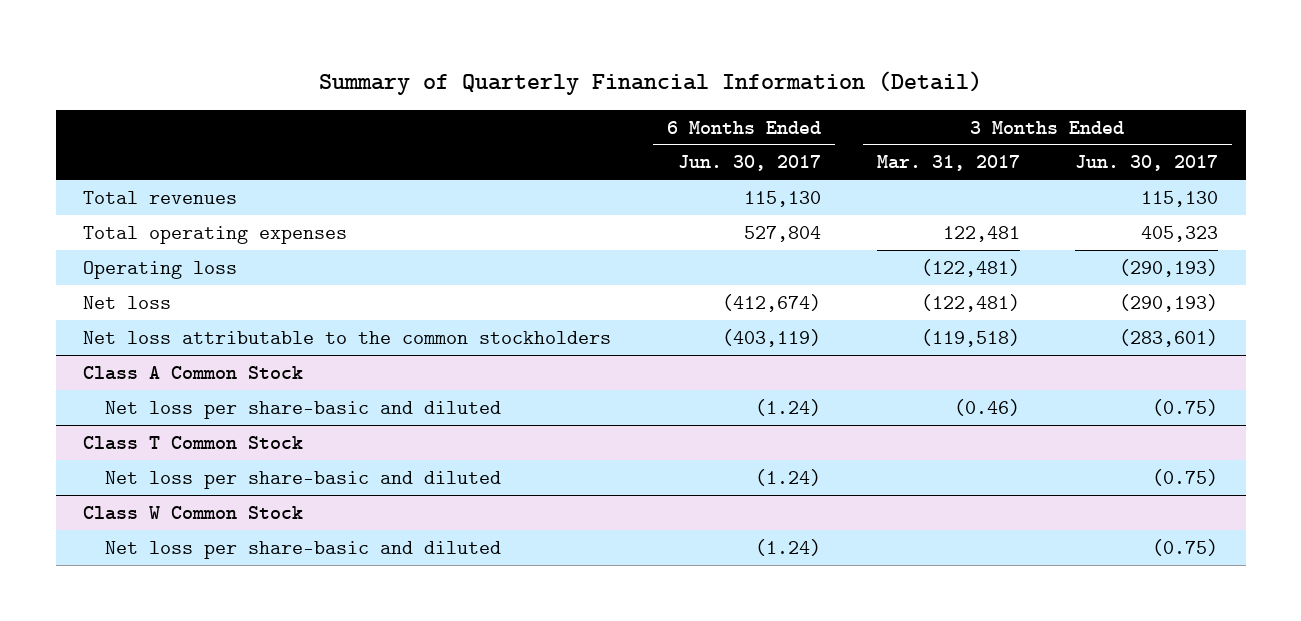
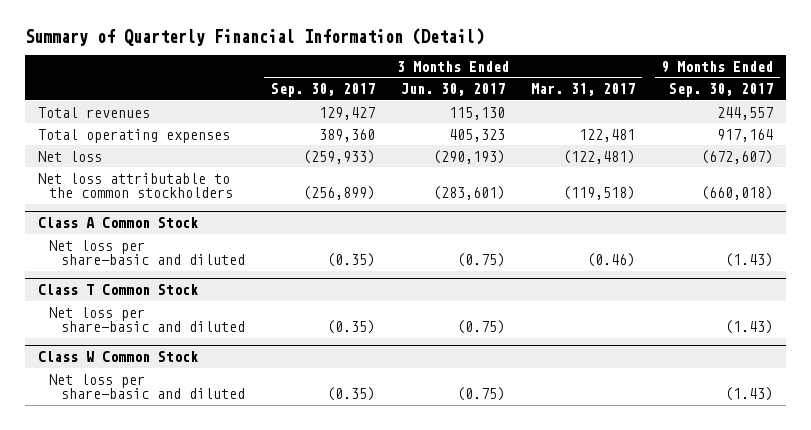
- | 6 Months Ended Jun. 30, 2017 | 3 Months Ended Mar. 31, 2017 | 3 Months Ended Jun. 30, 2017
+ | 3 Months Ended Sep. 30, 2017 | 3 Months Ended Jun. 30, 2017 | 3 Months Ended Mar. 31, 2017 | 9 Months Ended Sep. 30, 2017
- Operating loss | | (122,481) | (290,193)

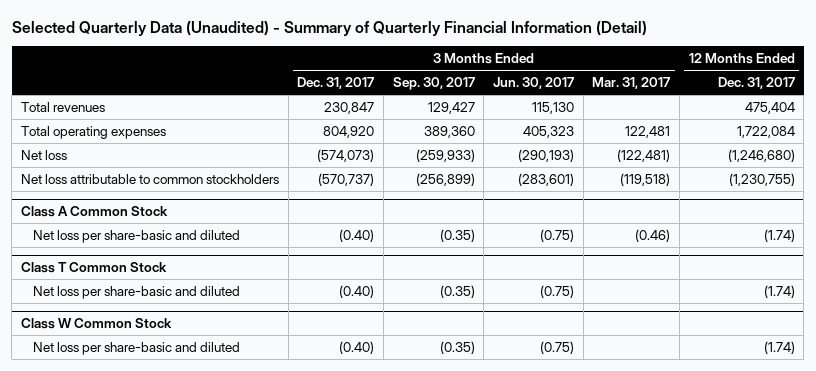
- Summary of Quarterly Financial Information (Detail)
+ Selected Quarterly Data (Unaudited) - Summary of Quarterly Financial Information (Detail)
- | 3 Months Ended Sep. 30, 2017 | 3 Months Ended Jun. 30, 2017 | 3 Months Ended Mar. 31, 2017 | 9 Months Ended Sep. 30, 2017
+ | 3 Months Ended Dec. 31, 2017 | 3 Months Ended Sep. 30, 2017 | 3 Months Ended Jun. 30, 2017 | 3 Months Ended Mar. 31, 2017 | 12 Months Ended Dec. 31, 2017
- Net loss attributable to the common stockholders | (256,899) | (283,601) | (119,518) | (660,018)
+ Net loss attributable to common stockholders | (570,737) | (256,899) | (283,601) | (119,518) | (1,230,755)

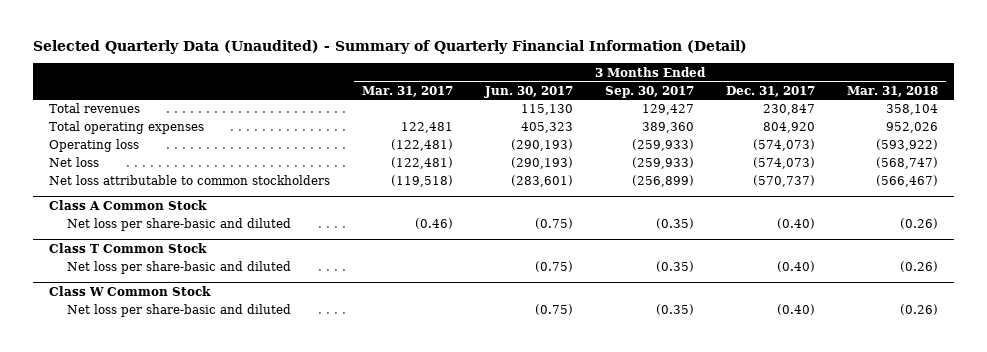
- | 3 Months Ended Dec. 31, 2017 | 3 Months Ended Sep. 30, 2017 | 3 Months Ended Jun. 30, 2017 | 3 Months Ended Mar. 31, 2017 | 12 Months Ended Dec. 31, 2017
+ | 3 Months Ended Mar. 31, 2017 | 3 Months Ended Jun. 30, 2017 | 3 Months Ended Sep. 30, 2017 | 3 Months Ended Dec. 31, 2017 | 3 Months Ended Mar. 31, 2018
+ Operating loss | (122,481) | (290,193) | (259,933) | (574,073) | (593,922)

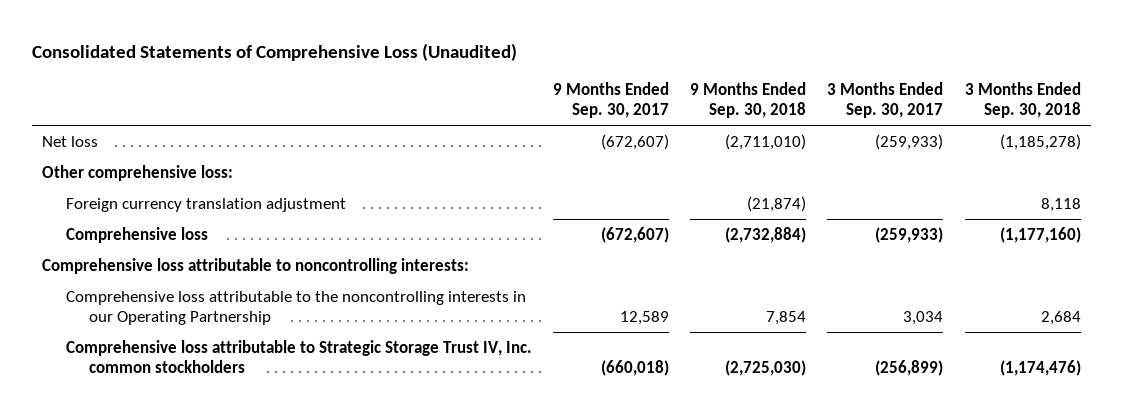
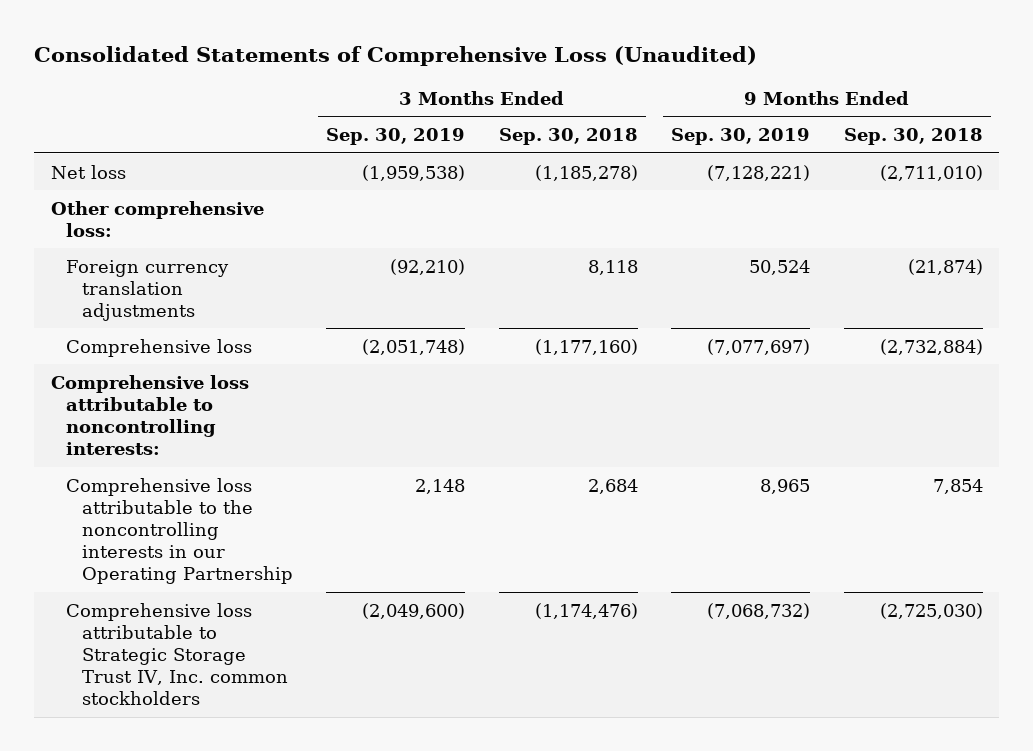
- | 9 Months Ended Sep. 30, 2017 | 9 Months Ended Sep. 30, 2018 | 3 Months Ended Sep. 30, 2017 | 3 Months Ended Sep. 30, 2018
+ | 3 Months Ended Sep. 30, 2019 | 3 Months Ended Sep. 30, 2018 | 9 Months Ended Sep. 30, 2019 | 9 Months Ended Sep. 30, 2018
- Foreign currency translation adjustment | | (21,874) | | 8,118
+ Foreign currency translation adjustments | (92,210) | 8,118 | 50,524 | (21,874)

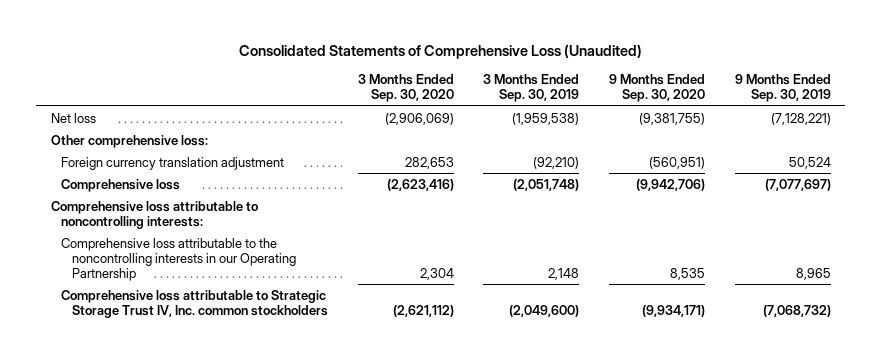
- | 3 Months Ended Sep. 30, 2019 | 3 Months Ended Sep. 30, 2018 | 9 Months Ended Sep. 30, 2019 | 9 Months Ended Sep. 30, 2018
+ | 3 Months Ended Sep. 30, 2020 | 3 Months Ended Sep. 30, 2019 | 9 Months Ended Sep. 30, 2020 | 9 Months Ended Sep. 30, 2019
- Foreign currency translation adjustments | (92,210) | 8,118 | 50,524 | (21,874)
+ Foreign currency translation adjustment | 282,653 | (92,210) | (560,951) | 50,524

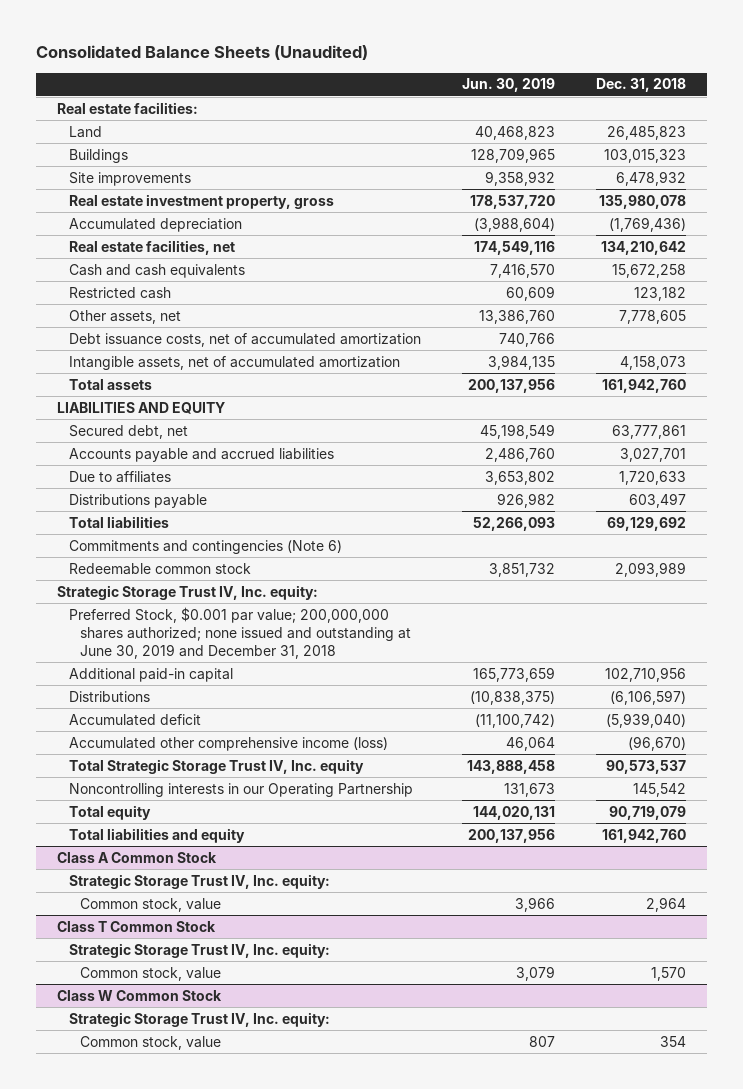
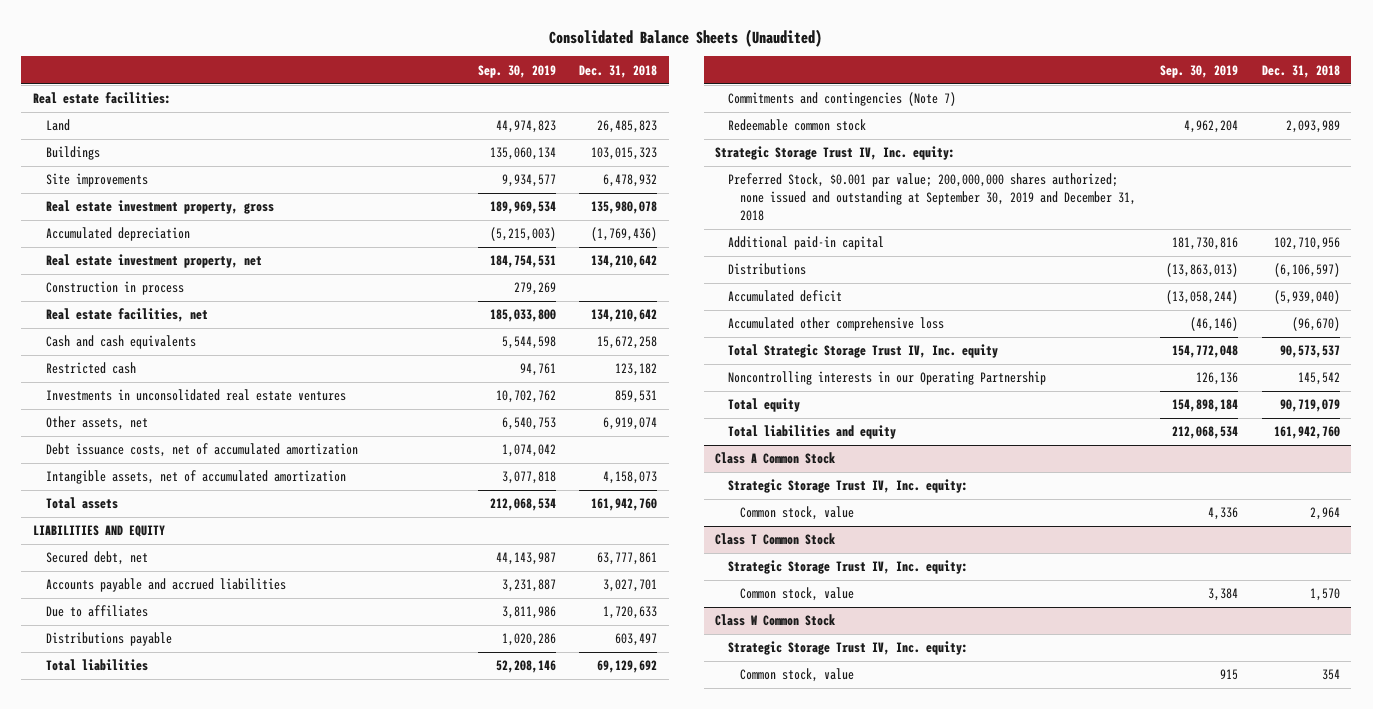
- | Jun. 30, 2019 | Dec. 31, 2018
+ | Sep. 30, 2019 | Dec. 31, 2018
+ Real estate investment property, net | 184,754,531 | 134,210,642
+ Construction in process | 279,269 |
- Other assets, net | 13,386,760 | 7,778,605
+ Investments in unconsolidated real estate ventures | 10,702,762 | 859,531
+ Other assets, net | 6,540,753 | 6,919,074
- Commitments and contingencies (Note 6)
+ Commitments and contingencies (Note 7)
- Preferred Stock, $0.001 par value; 200,000,000 shares authorized; none issued and outstanding at June 30, 2019 and December 31, 2018
+ Preferred Stock, $0.001 par value; 200,000,000 shares authorized; none issued and outstanding at September 30, 2019 and December 31, 2018
- Accumulated other comprehensive income (loss) | 46,064 | (96,670)
+ Accumulated other comprehensive loss | (46,146) | (96,670)

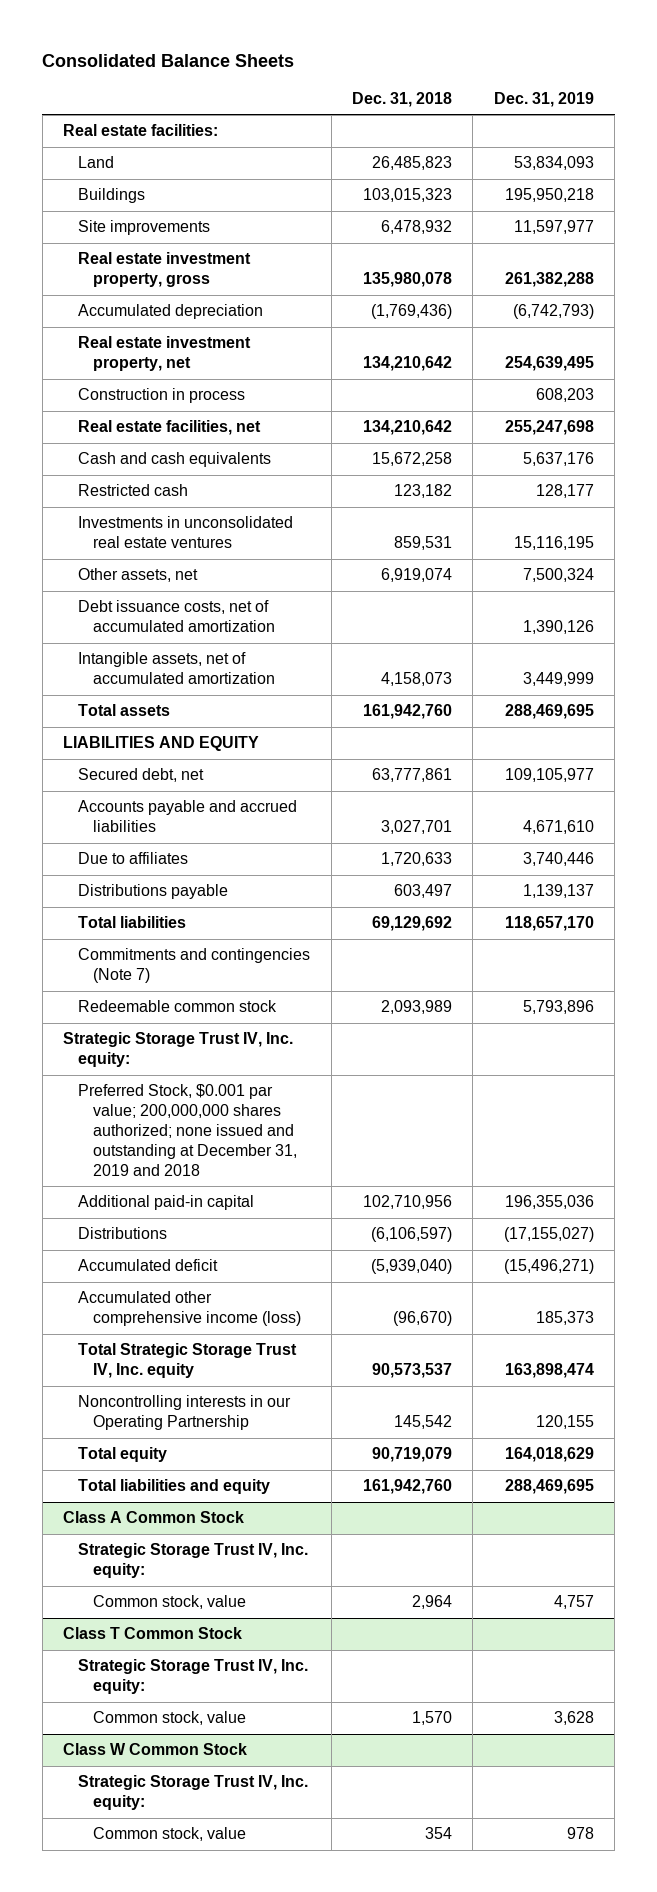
- Consolidated Balance Sheets (Unaudited)
+ Consolidated Balance Sheets
- | Sep. 30, 2019 | Dec. 31, 2018
+ | Dec. 31, 2018 | Dec. 31, 2019
- Preferred Stock, $0.001 par value; 200,000,000 shares authorized; none issued and outstanding at September 30, 2019 and December 31, 2018
+ Preferred Stock, $0.001 par value; 200,000,000 shares authorized; none issued and outstanding at December 31, 2019 and 2018
- Accumulated other comprehensive loss | (46,146) | (96,670)
+ Accumulated other comprehensive income (loss) | (96,670) | 185,373

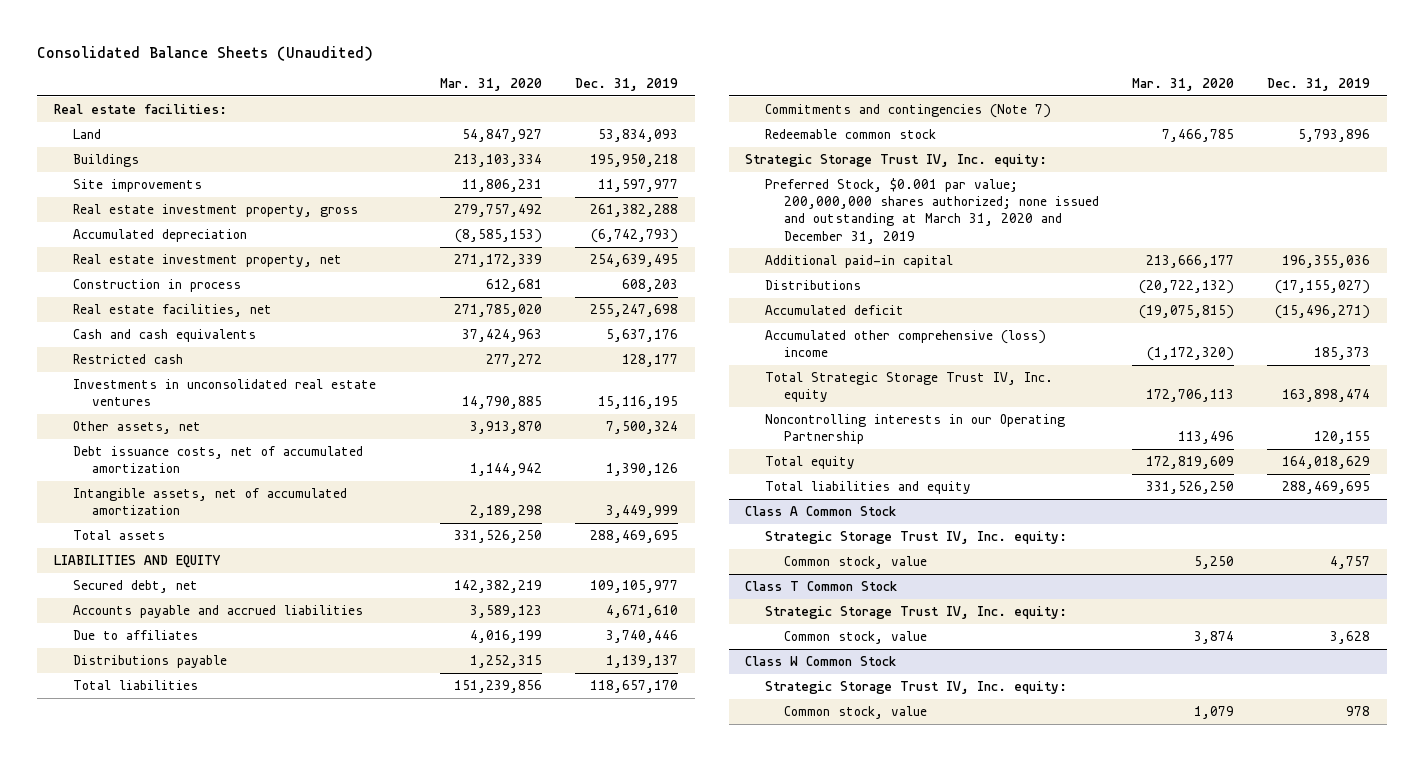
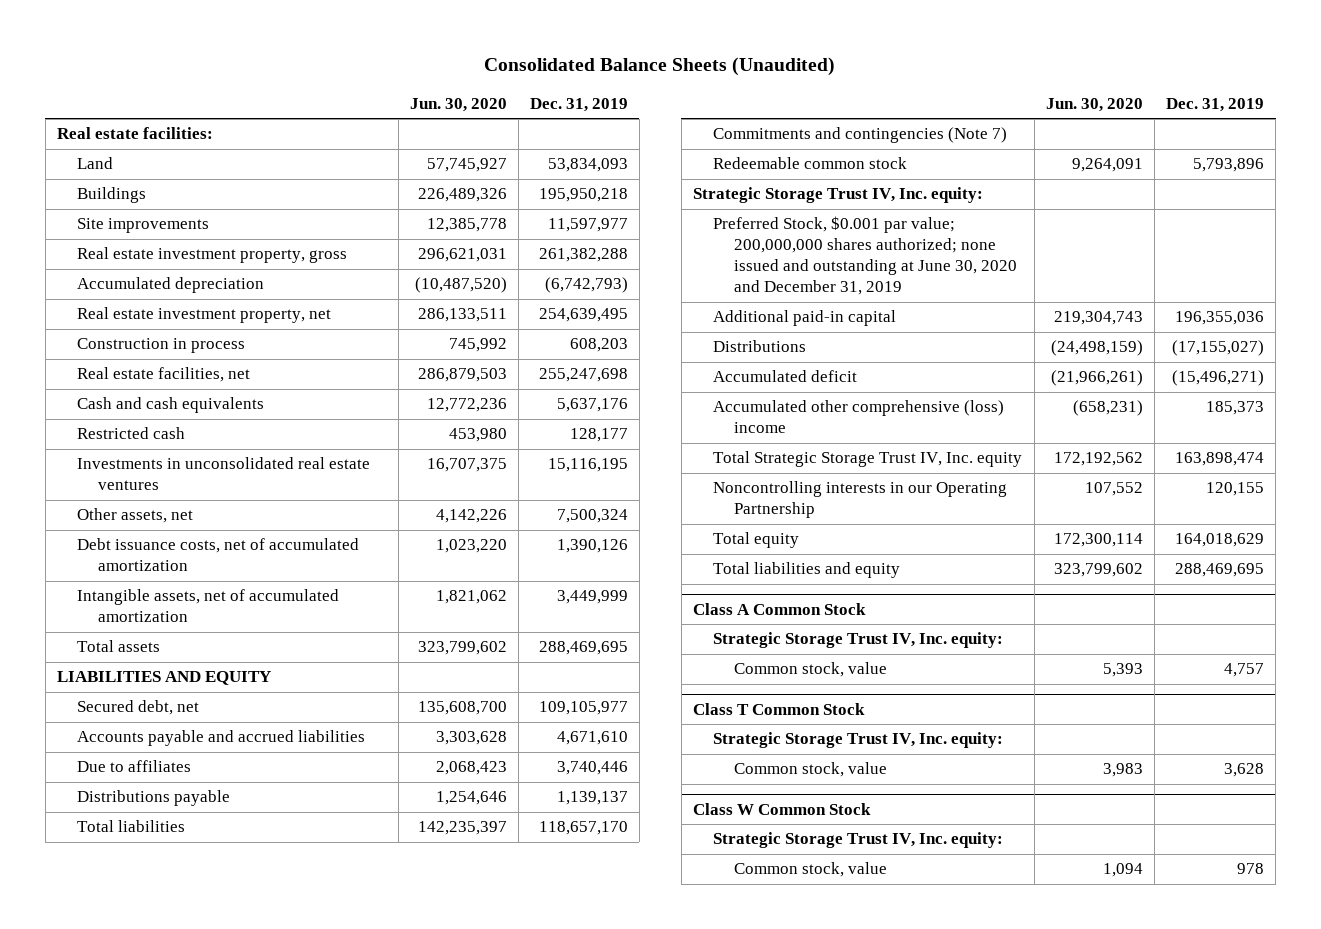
- | Mar. 31, 2020 | Dec. 31, 2019
+ | Jun. 30, 2020 | Dec. 31, 2019
- Preferred Stock, $0.001 par value; 200,000,000 shares authorized; none issued and outstanding at March 31, 2020 and December 31, 2019
+ Preferred Stock, $0.001 par value; 200,000,000 shares authorized; none issued and outstanding at June 30, 2020 and December 31, 2019

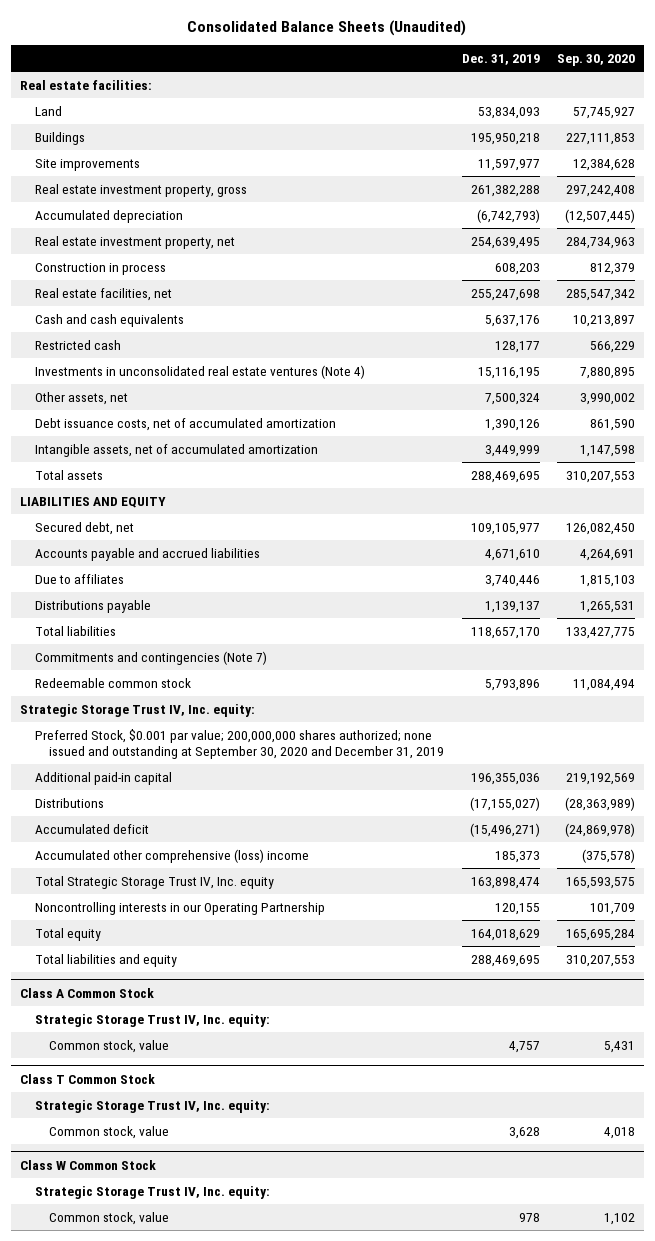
- | Jun. 30, 2020 | Dec. 31, 2019
+ | Dec. 31, 2019 | Sep. 30, 2020
- Investments in unconsolidated real estate ventures | 16,707,375 | 15,116,195
+ Investments in unconsolidated real estate ventures (Note 4) | 15,116,195 | 7,880,895
- Preferred Stock, $0.001 par value; 200,000,000 shares authorized; none issued and outstanding at June 30, 2020 and December 31, 2019
+ Preferred Stock, $0.001 par value; 200,000,000 shares authorized; none issued and outstanding at September 30, 2020 and December 31, 2019

